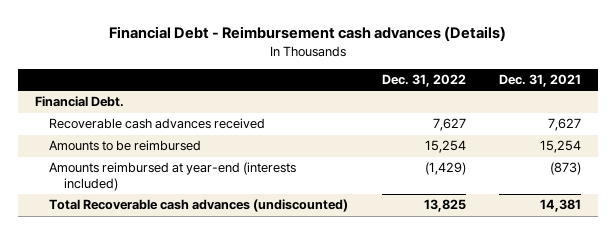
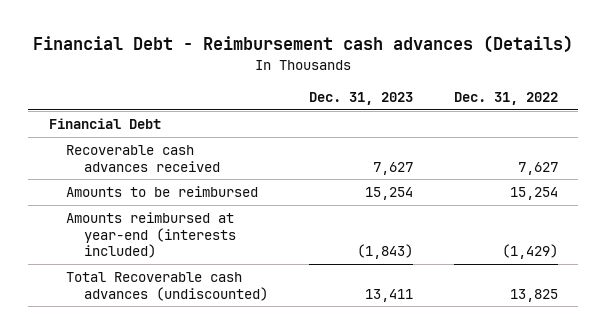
- | Dec. 31, 2022 | Dec. 31, 2021
+ | Dec. 31, 2023 | Dec. 31, 2022
- Financial Debt.
+ Financial Debt

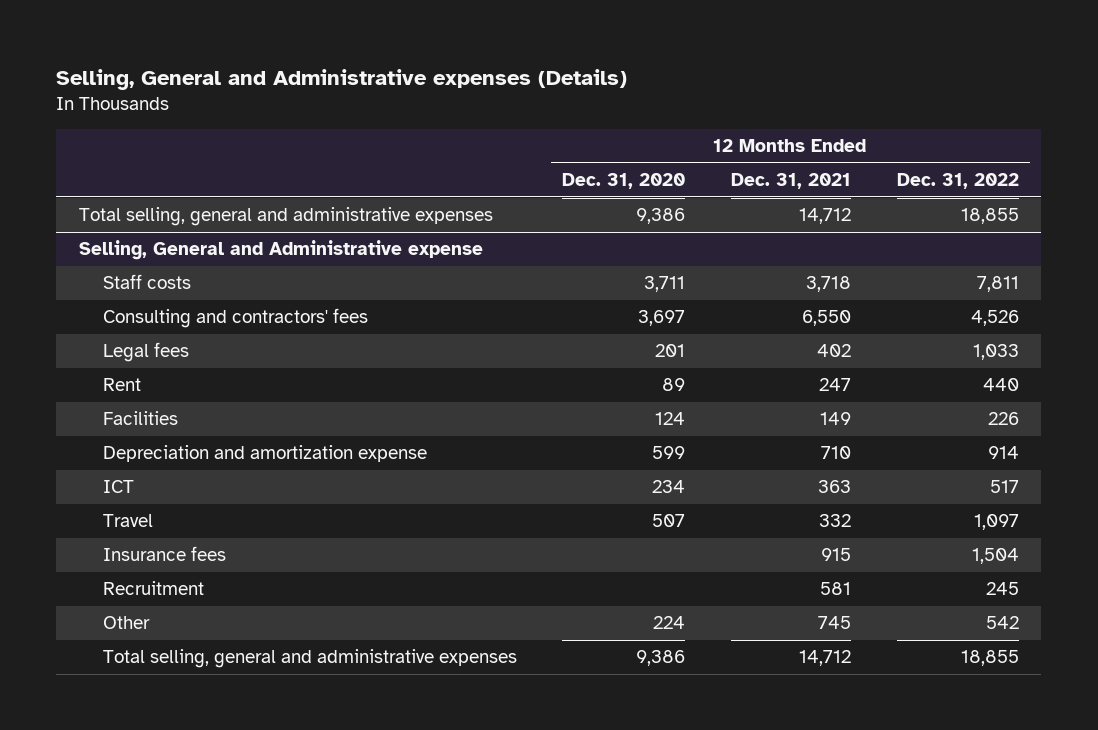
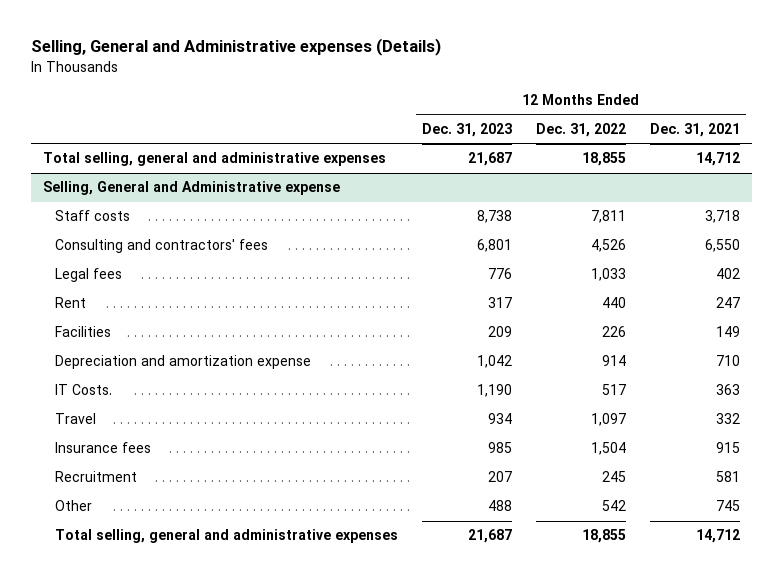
- | 12 Months Ended Dec. 31, 2020 | 12 Months Ended Dec. 31, 2021 | 12 Months Ended Dec. 31, 2022
+ | 12 Months Ended Dec. 31, 2023 | 12 Months Ended Dec. 31, 2022 | 12 Months Ended Dec. 31, 2021
@ Selling, General and Administrative expense
- ICT | 234 | 363 | 517
+ IT Costs. | 1,190 | 517 | 363

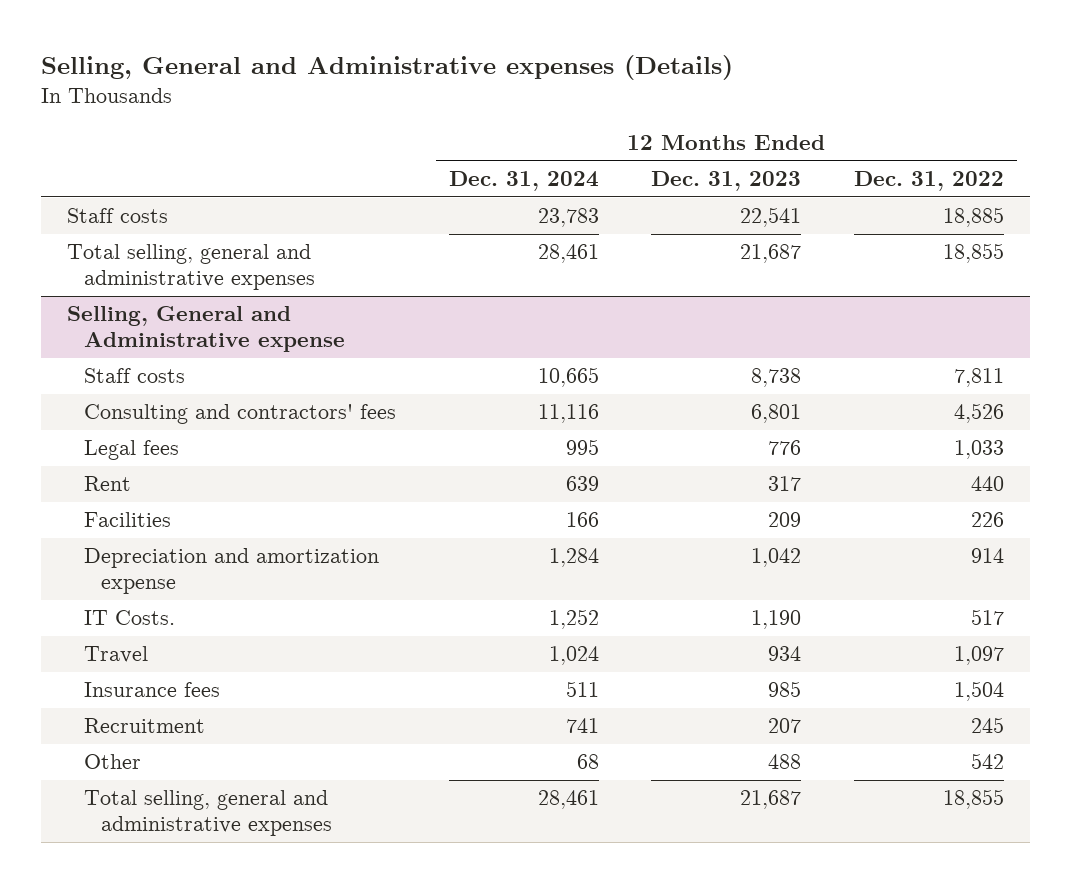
- | 12 Months Ended Dec. 31, 2023 | 12 Months Ended Dec. 31, 2022 | 12 Months Ended Dec. 31, 2021
+ | 12 Months Ended Dec. 31, 2024 | 12 Months Ended Dec. 31, 2023 | 12 Months Ended Dec. 31, 2022
+ Staff costs | 23,783 | 22,541 | 18,885

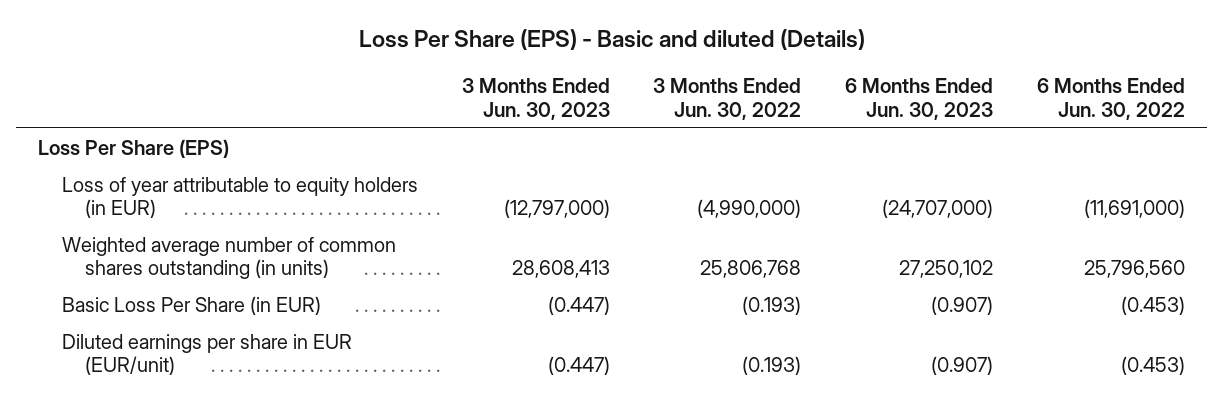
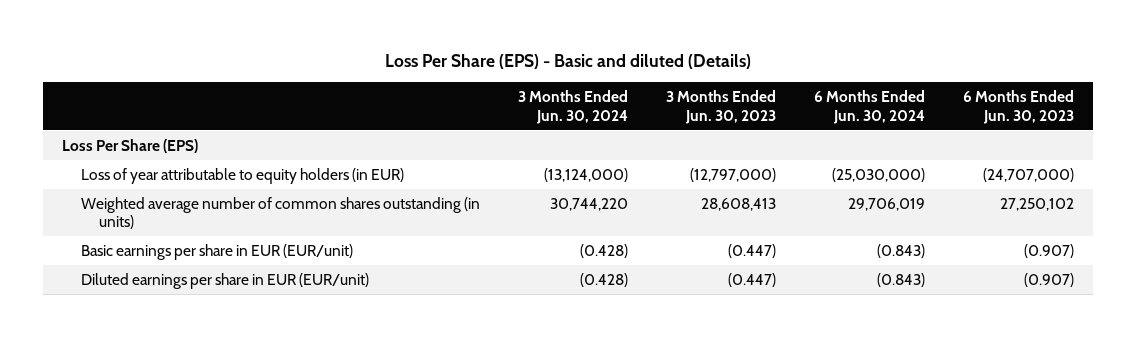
- | 3 Months Ended Jun. 30, 2023 | 3 Months Ended Jun. 30, 2022 | 6 Months Ended Jun. 30, 2023 | 6 Months Ended Jun. 30, 2022
+ | 3 Months Ended Jun. 30, 2024 | 3 Months Ended Jun. 30, 2023 | 6 Months Ended Jun. 30, 2024 | 6 Months Ended Jun. 30, 2023
- Basic Loss Per Share (in EUR) | (0.447) | (0.193) | (0.907) | (0.453)
+ Basic earnings per share in EUR (EUR/unit) | (0.428) | (0.447) | (0.843) | (0.907)

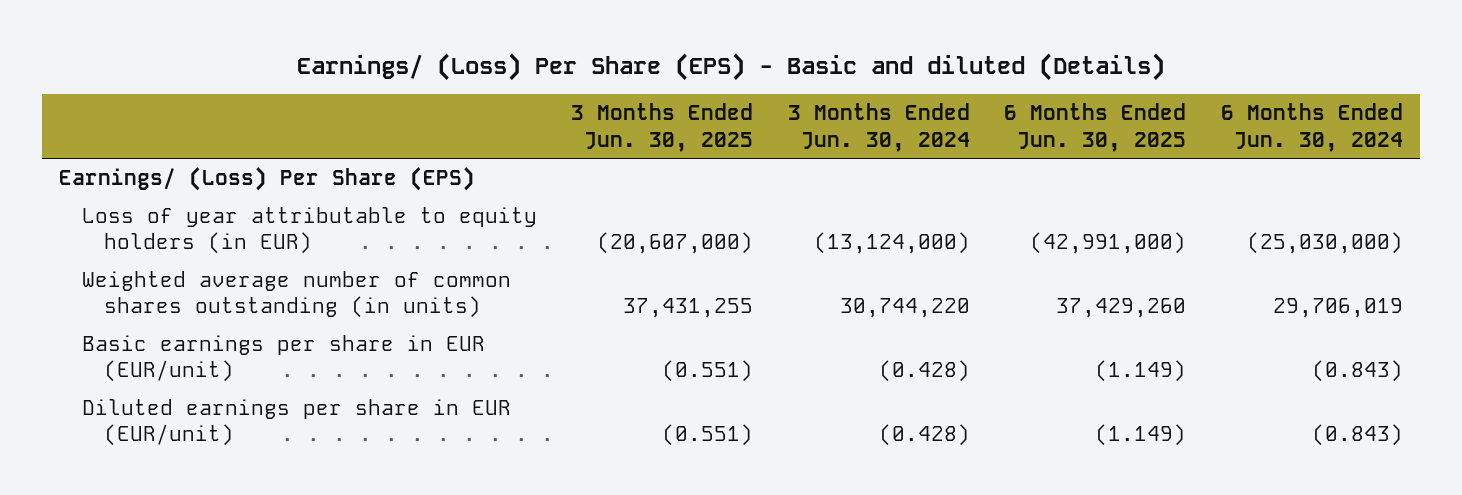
- Loss Per Share (EPS) - Basic and diluted (Details)
+ Earnings/ (Loss) Per Share (EPS) - Basic and diluted (Details)
- | 3 Months Ended Jun. 30, 2024 | 3 Months Ended Jun. 30, 2023 | 6 Months Ended Jun. 30, 2024 | 6 Months Ended Jun. 30, 2023
+ | 3 Months Ended Jun. 30, 2025 | 3 Months Ended Jun. 30, 2024 | 6 Months Ended Jun. 30, 2025 | 6 Months Ended Jun. 30, 2024
- Loss Per Share (EPS)
+ Earnings/ (Loss) Per Share (EPS)

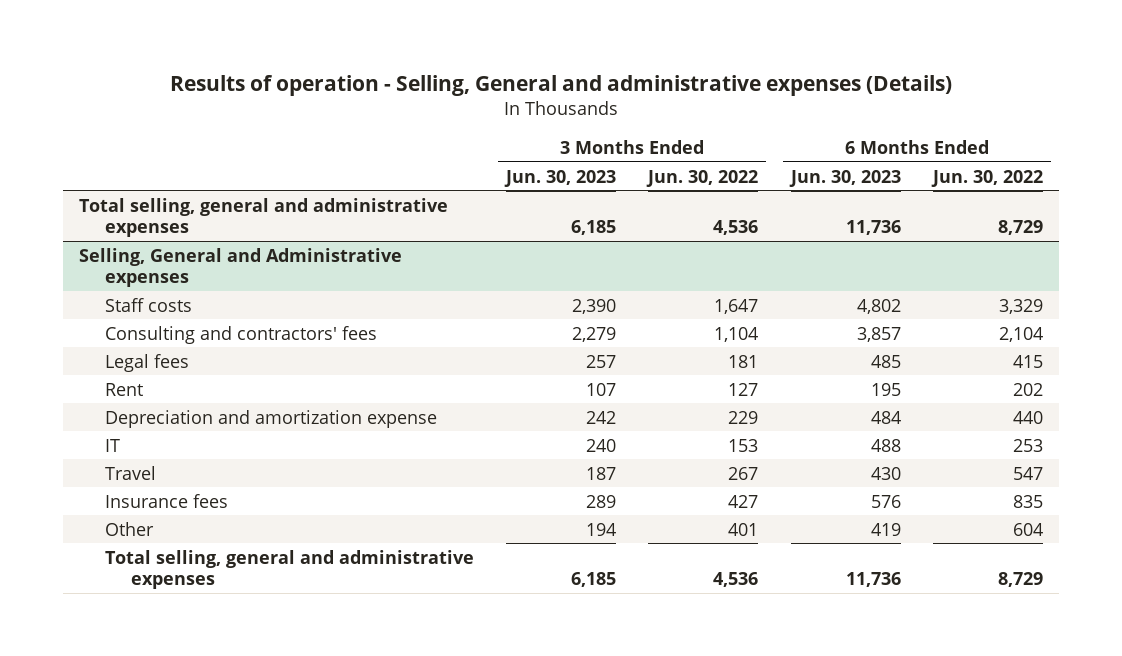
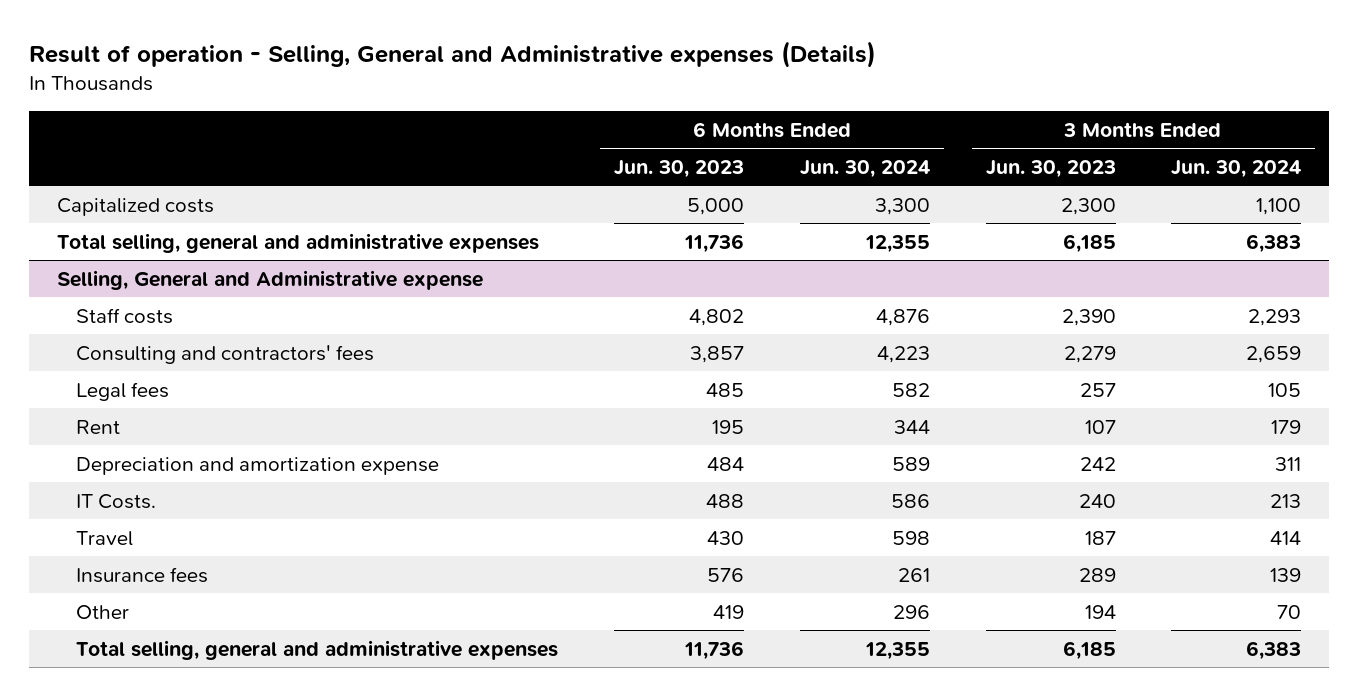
- Results of operation - Selling, General and administrative expenses (Details)
+ Result of operation - Selling, General and Administrative expenses (Details)
- | 3 Months Ended Jun. 30, 2023 | 3 Months Ended Jun. 30, 2022 | 6 Months Ended Jun. 30, 2023 | 6 Months Ended Jun. 30, 2022
+ | 6 Months Ended Jun. 30, 2023 | 6 Months Ended Jun. 30, 2024 | 3 Months Ended Jun. 30, 2023 | 3 Months Ended Jun. 30, 2024
+ Capitalized costs | 5,000 | 3,300 | 2,300 | 1,100
- Selling, General and Administrative expenses
+ Selling, General and Administrative expense
- IT | 240 | 153 | 488 | 253
+ IT Costs. | 488 | 586 | 240 | 213

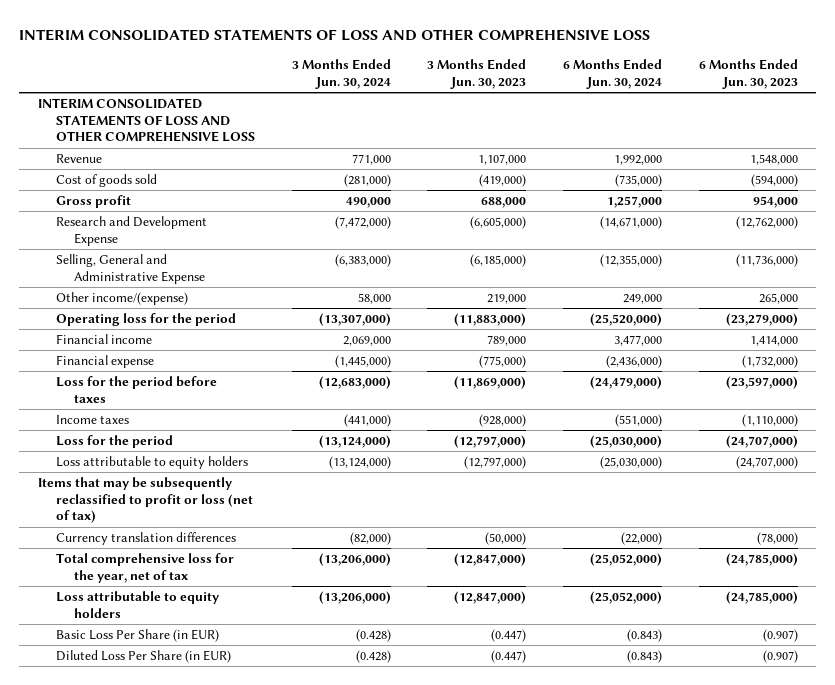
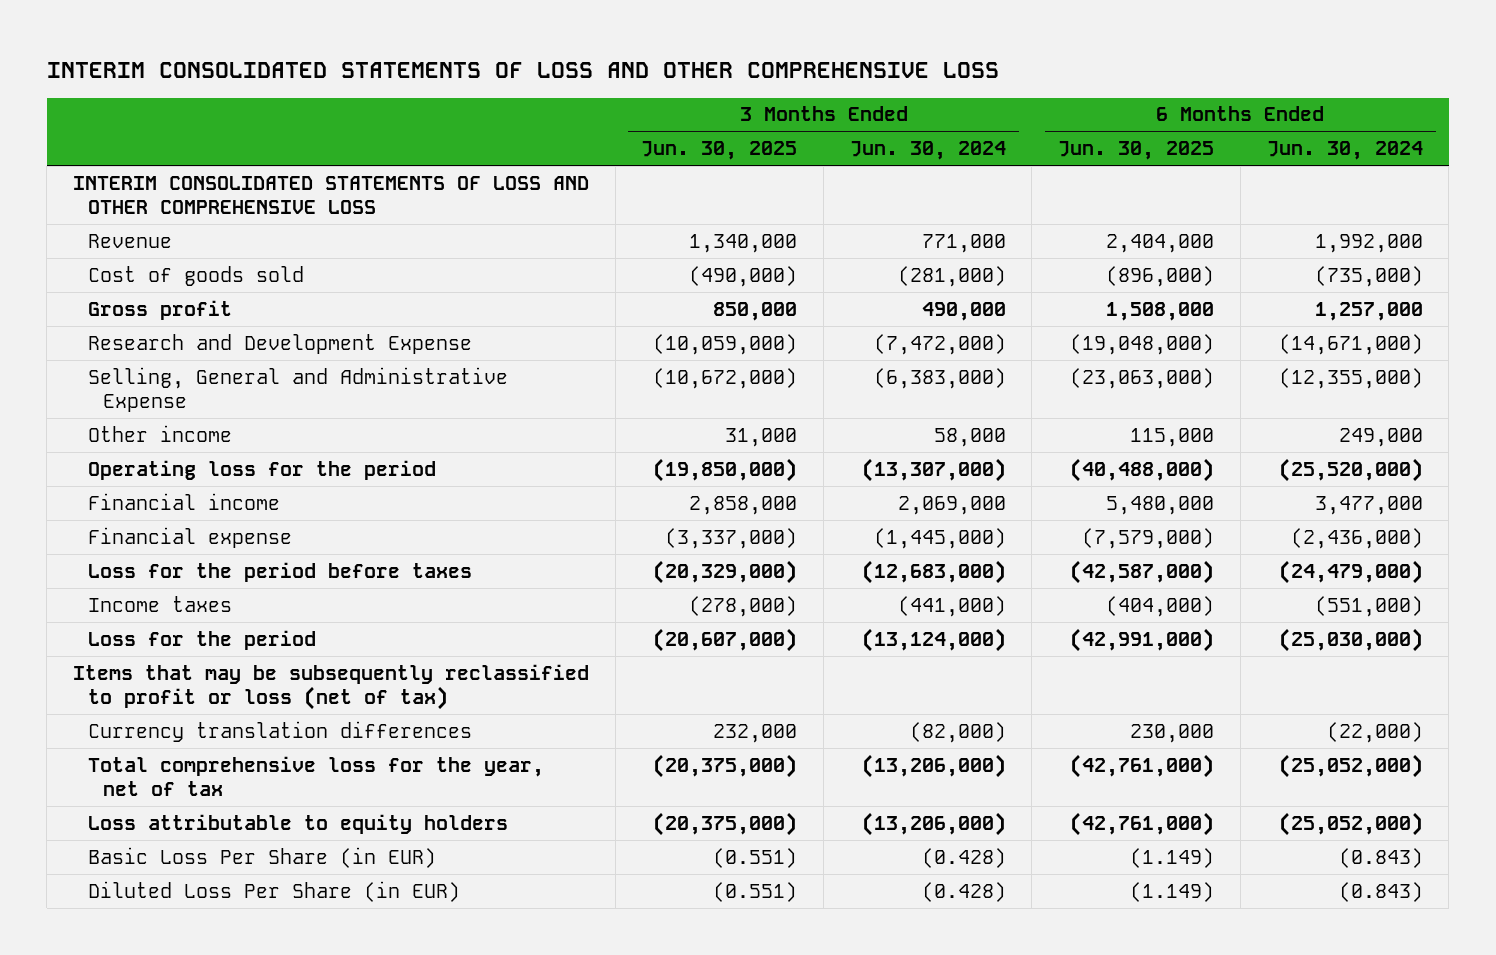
- | 3 Months Ended Jun. 30, 2024 | 3 Months Ended Jun. 30, 2023 | 6 Months Ended Jun. 30, 2024 | 6 Months Ended Jun. 30, 2023
+ | 3 Months Ended Jun. 30, 2025 | 3 Months Ended Jun. 30, 2024 | 6 Months Ended Jun. 30, 2025 | 6 Months Ended Jun. 30, 2024
- Other income/(expense) | 58,000 | 219,000 | 249,000 | 265,000
+ Other income | 31,000 | 58,000 | 115,000 | 249,000
- Loss attributable to equity holders | (13,124,000) | (12,797,000) | (25,030,000) | (24,707,000)

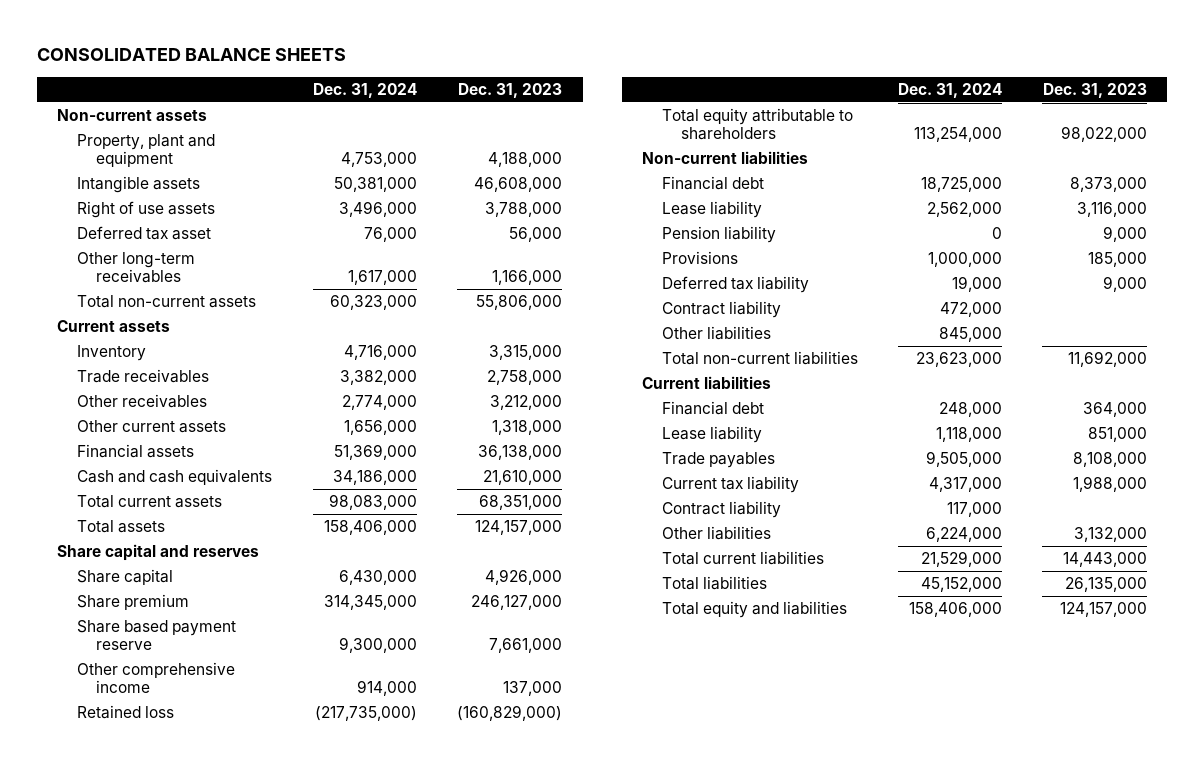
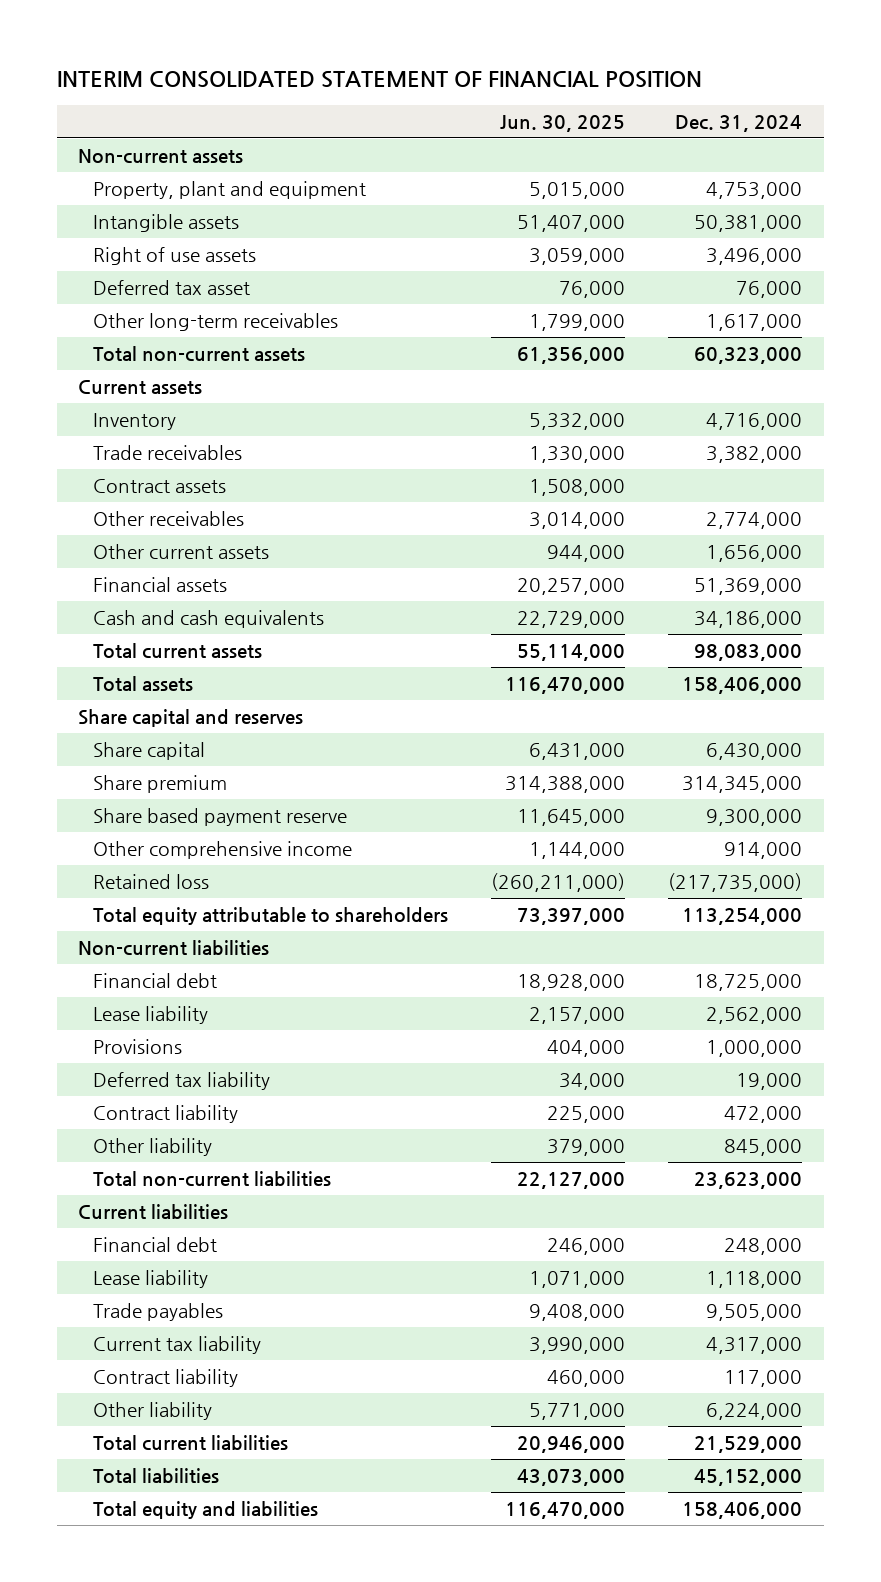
- CONSOLIDATED BALANCE SHEETS
+ INTERIM CONSOLIDATED STATEMENT OF FINANCIAL POSITION
- | Dec. 31, 2024 | Dec. 31, 2023
+ | Jun. 30, 2025 | Dec. 31, 2024
+ Contract assets | 1,508,000 |
- Pension liability | 0 | 9,000
- Other liabilities | 845,000 |
+ Other liability | 379,000 | 845,000
- Other liabilities | 6,224,000 | 3,132,000
+ Other liability | 5,771,000 | 6,224,000

